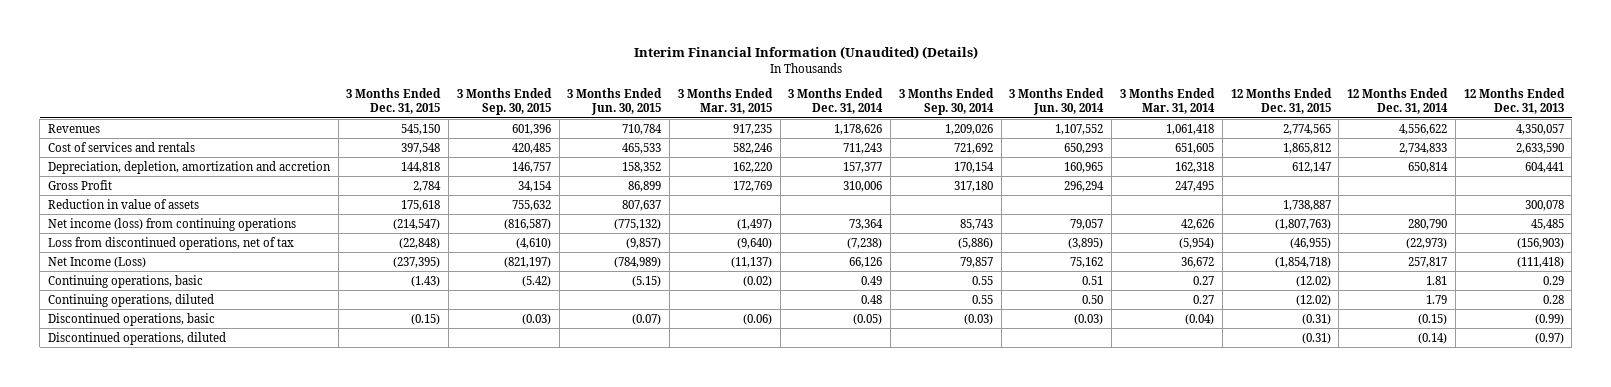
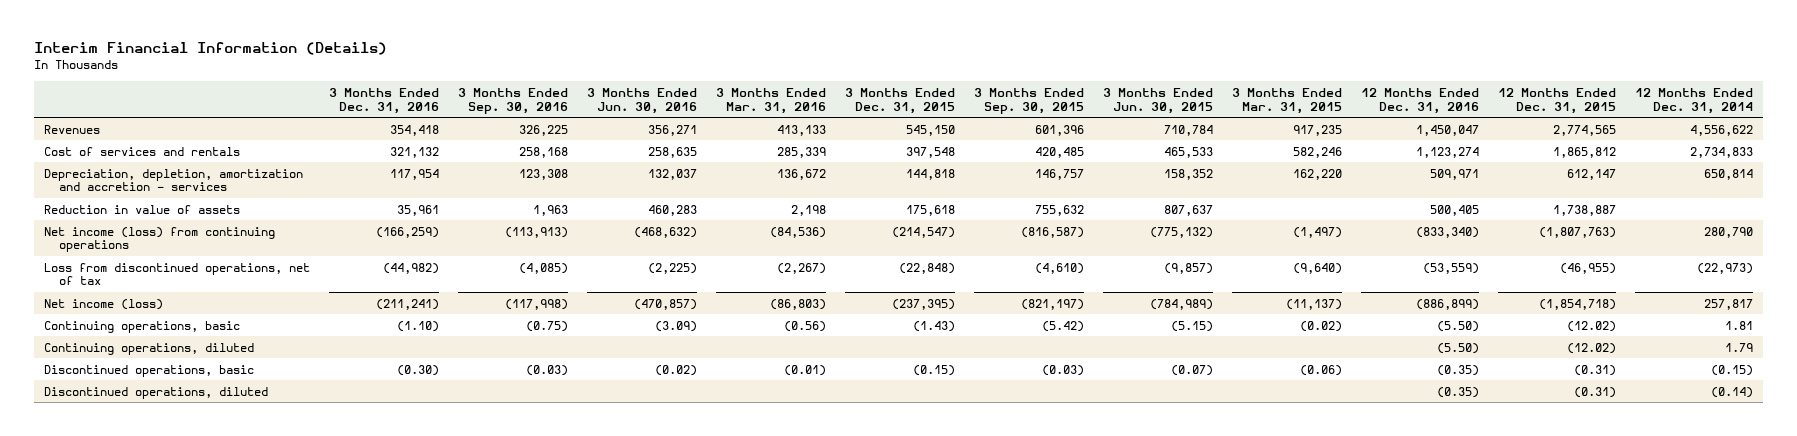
- Interim Financial Information (Unaudited) (Details)
+ Interim Financial Information (Details)
- | 3 Months Ended Dec. 31, 2015 | 3 Months Ended Sep. 30, 2015 | 3 Months Ended Jun. 30, 2015 | 3 Months Ended Mar. 31, 2015 | 3 Months Ended Dec. 31, 2014 | 3 Months Ended Sep. 30, 2014 | 3 Months Ended Jun. 30, 2014 | 3 Months Ended Mar. 31, 2014 | 12 Months Ended Dec. 31, 2015 | 12 Months Ended Dec. 31, 2014 | 12 Months Ended Dec. 31, 2013
+ | 3 Months Ended Dec. 31, 2016 | 3 Months Ended Sep. 30, 2016 | 3 Months Ended Jun. 30, 2016 | 3 Months Ended Mar. 31, 2016 | 3 Months Ended Dec. 31, 2015 | 3 Months Ended Sep. 30, 2015 | 3 Months Ended Jun. 30, 2015 | 3 Months Ended Mar. 31, 2015 | 12 Months Ended Dec. 31, 2016 | 12 Months Ended Dec. 31, 2015 | 12 Months Ended Dec. 31, 2014
- Depreciation, depletion, amortization and accretion | 144,818 | 146,757 | 158,352 | 162,220 | 157,377 | 170,154 | 160,965 | 162,318 | 612,147 | 650,814 | 604,441
- Gross Profit | 2,784 | 34,154 | 86,899 | 172,769 | 310,006 | 317,180 | 296,294 | 247,495 | | |
+ Depreciation, depletion, amortization and accretion - services | 117,954 | 123,308 | 132,037 | 136,672 | 144,818 | 146,757 | 158,352 | 162,220 | 509,971 | 612,147 | 650,814
- Net Income (Loss) | (237,395) | (821,197) | (784,989) | (11,137) | 66,126 | 79,857 | 75,162 | 36,672 | (1,854,718) | 257,817 | (111,418)
+ Net income (loss) | (211,241) | (117,998) | (470,857) | (86,803) | (237,395) | (821,197) | (784,989) | (11,137) | (886,899) | (1,854,718) | 257,817

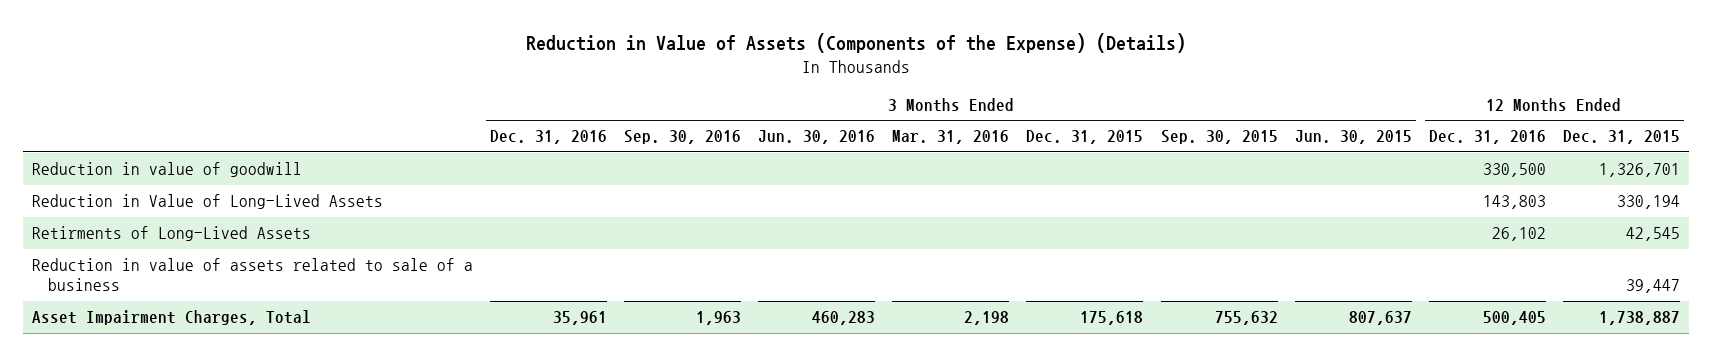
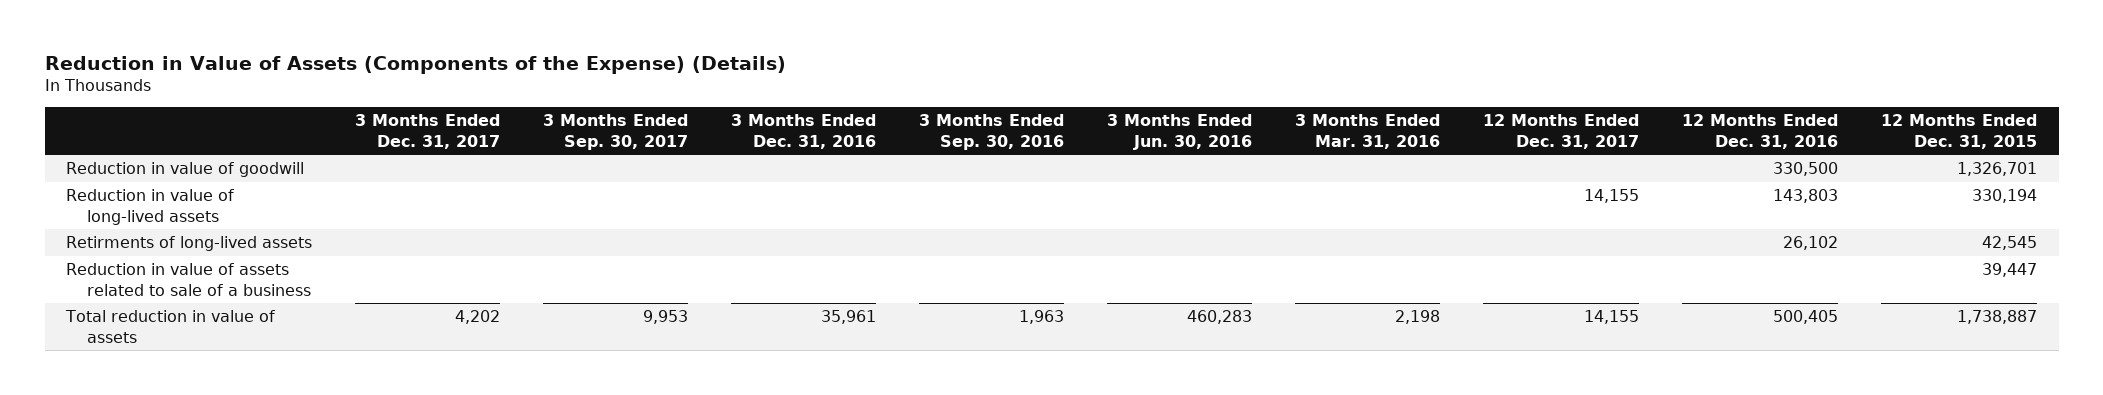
- | 3 Months Ended Dec. 31, 2016 | 3 Months Ended Sep. 30, 2016 | 3 Months Ended Jun. 30, 2016 | 3 Months Ended Mar. 31, 2016 | 3 Months Ended Dec. 31, 2015 | 3 Months Ended Sep. 30, 2015 | 3 Months Ended Jun. 30, 2015 | 12 Months Ended Dec. 31, 2016 | 12 Months Ended Dec. 31, 2015
+ | 3 Months Ended Dec. 31, 2017 | 3 Months Ended Sep. 30, 2017 | 3 Months Ended Dec. 31, 2016 | 3 Months Ended Sep. 30, 2016 | 3 Months Ended Jun. 30, 2016 | 3 Months Ended Mar. 31, 2016 | 12 Months Ended Dec. 31, 2017 | 12 Months Ended Dec. 31, 2016 | 12 Months Ended Dec. 31, 2015
- Reduction in Value of Long-Lived Assets | | | | | | | | 143,803 | 330,194
- Retirments of Long-Lived Assets | | | | | | | | 26,102 | 42,545
+ Reduction in value of long-lived assets | | | | | | | 14,155 | 143,803 | 330,194
+ Retirments of long-lived assets | | | | | | | | 26,102 | 42,545
- Asset Impairment Charges, Total | 35,961 | 1,963 | 460,283 | 2,198 | 175,618 | 755,632 | 807,637 | 500,405 | 1,738,887
+ Total reduction in value of assets | 4,202 | 9,953 | 35,961 | 1,963 | 460,283 | 2,198 | 14,155 | 500,405 | 1,738,887

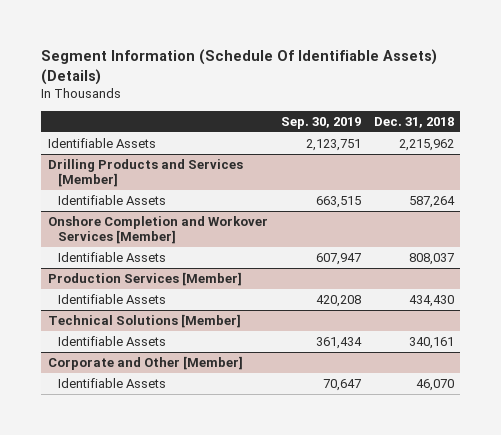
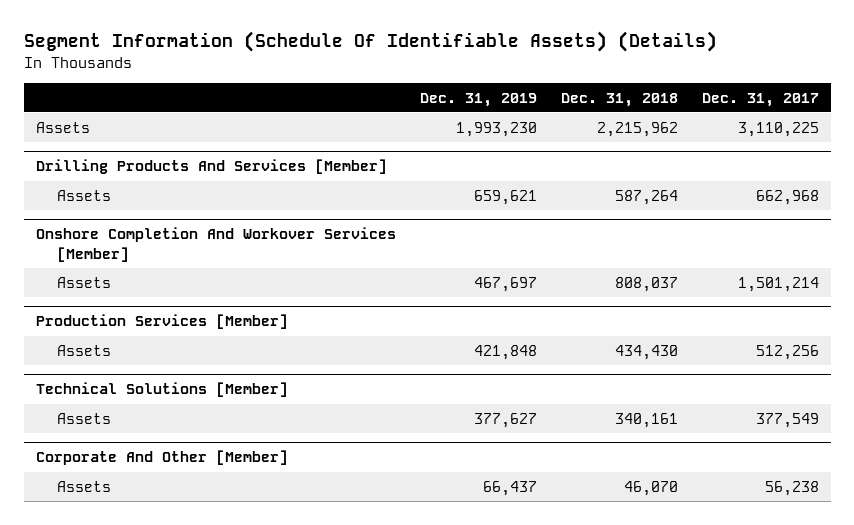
- | Sep. 30, 2019 | Dec. 31, 2018
+ | Dec. 31, 2019 | Dec. 31, 2018 | Dec. 31, 2017
- Identifiable Assets | 2,123,751 | 2,215,962
- Drilling Products and Services [Member]
- Identifiable Assets | 663,515 | 587,264
- Onshore Completion and Workover Services [Member]
- Identifiable Assets | 607,947 | 808,037
+ Assets | 1,993,230 | 2,215,962 | 3,110,225
+ Drilling Products And Services [Member]
+ Assets | 659,621 | 587,264 | 662,968
+ Onshore Completion And Workover Services [Member]
+ Assets | 467,697 | 808,037 | 1,501,214
@ Production Services [Member]
- Identifiable Assets | 420,208 | 434,430
+ Assets | 421,848 | 434,430 | 512,256
@ Technical Solutions [Member]
- Identifiable Assets | 361,434 | 340,161
- Corporate and Other [Member]
- Identifiable Assets | 70,647 | 46,070
@ Technical Solutions [Member]
+ Assets | 377,627 | 340,161 | 377,549
+ Corporate And Other [Member]
+ Assets | 66,437 | 46,070 | 56,238

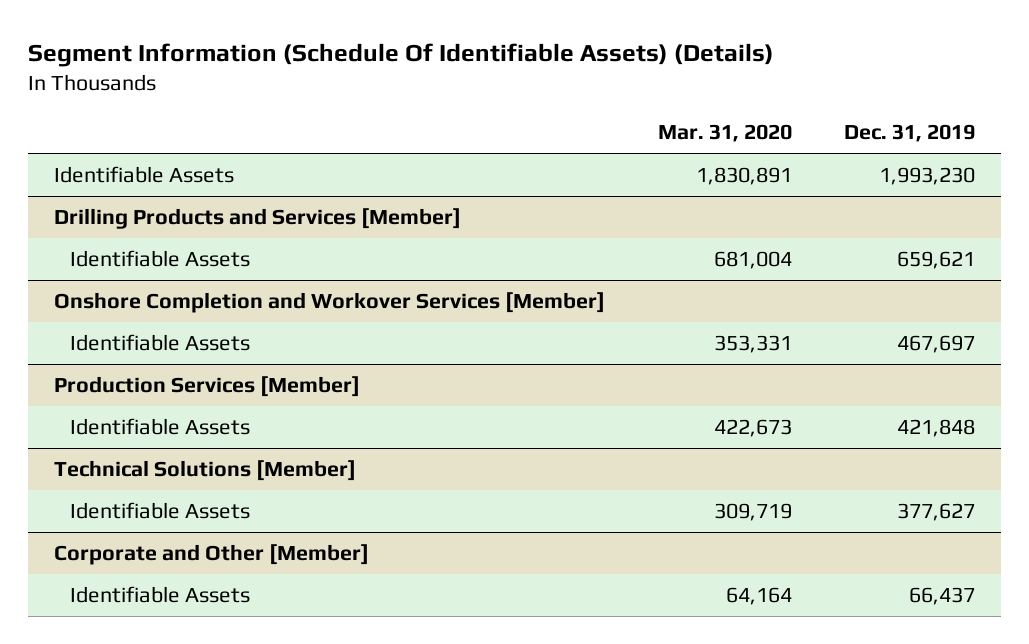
- | Dec. 31, 2019 | Dec. 31, 2018 | Dec. 31, 2017
+ | Mar. 31, 2020 | Dec. 31, 2019
- Assets | 1,993,230 | 2,215,962 | 3,110,225
- Drilling Products And Services [Member]
- Assets | 659,621 | 587,264 | 662,968
- Onshore Completion And Workover Services [Member]
- Assets | 467,697 | 808,037 | 1,501,214
+ Identifiable Assets | 1,830,891 | 1,993,230
+ Drilling Products and Services [Member]
+ Identifiable Assets | 681,004 | 659,621
+ Onshore Completion and Workover Services [Member]
+ Identifiable Assets | 353,331 | 467,697
@ Production Services [Member]
- Assets | 421,848 | 434,430 | 512,256
+ Identifiable Assets | 422,673 | 421,848
@ Technical Solutions [Member]
- Assets | 377,627 | 340,161 | 377,549
- Corporate And Other [Member]
- Assets | 66,437 | 46,070 | 56,238
@ Technical Solutions [Member]
+ Identifiable Assets | 309,719 | 377,627
+ Corporate and Other [Member]
+ Identifiable Assets | 64,164 | 66,437

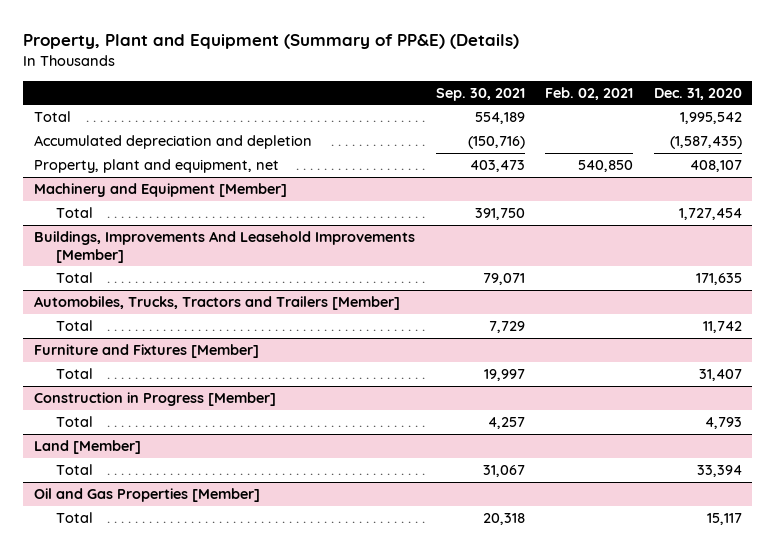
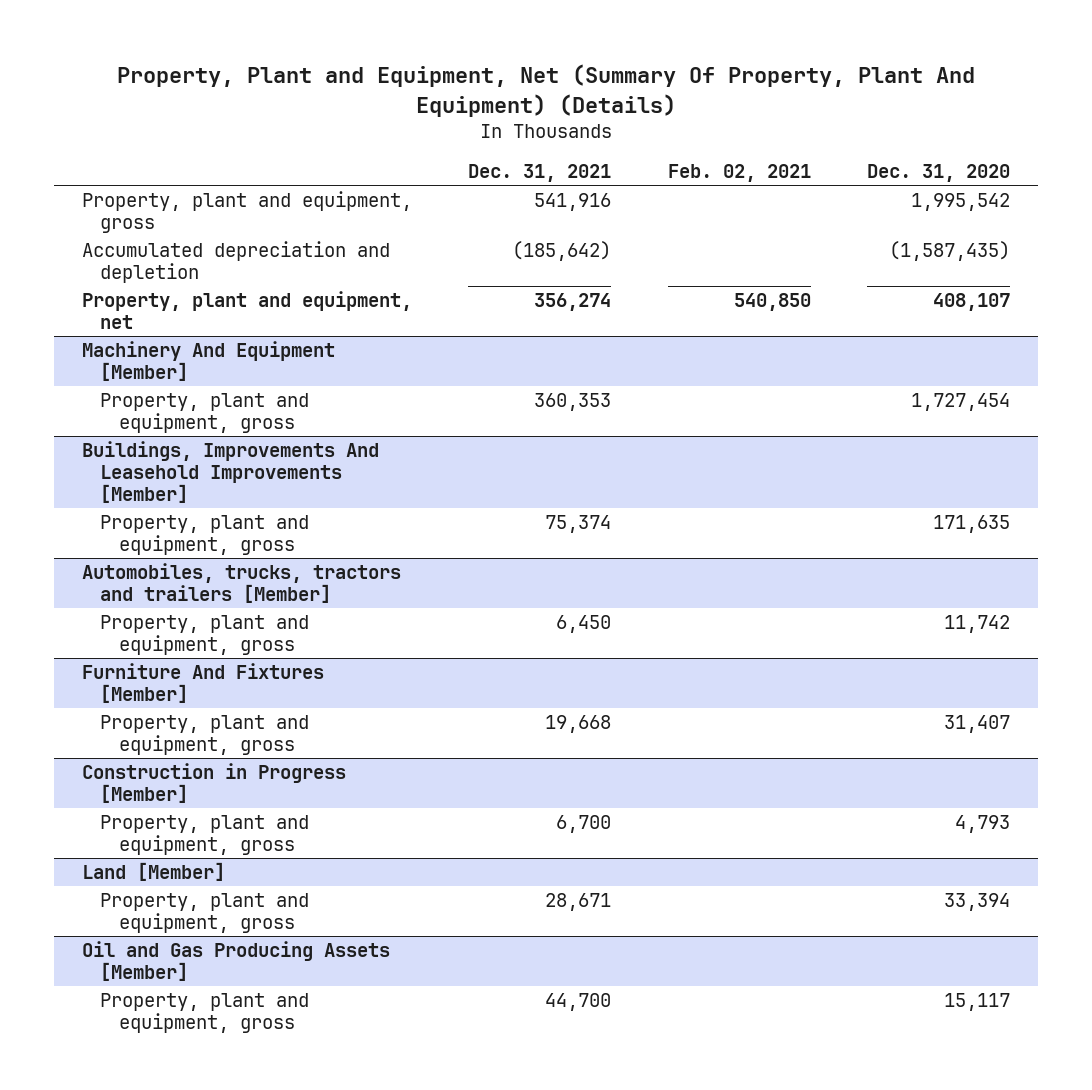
- Property, Plant and Equipment (Summary of PP&E) (Details)
+ Property, Plant and Equipment, Net (Summary Of Property, Plant And Equipment) (Details)
- | Sep. 30, 2021 | Feb. 02, 2021 | Dec. 31, 2020
+ | Dec. 31, 2021 | Feb. 02, 2021 | Dec. 31, 2020
- Total | 554,189 | | 1,995,542
+ Property, plant and equipment, gross | 541,916 | | 1,995,542
- Machinery and Equipment [Member]
- Total | 391,750 | | 1,727,454
+ Machinery And Equipment [Member]
+ Property, plant and equipment, gross | 360,353 | | 1,727,454
@ Buildings, Improvements And Leasehold Improvements [Member]
- Total | 79,071 | | 171,635
- Automobiles, Trucks, Tractors and Trailers [Member]
- Total | 7,729 | | 11,742
- Furniture and Fixtures [Member]
- Total | 19,997 | | 31,407
@ Buildings, Improvements And Leasehold Improvements [Member]
+ Property, plant and equipment, gross | 75,374 | | 171,635
+ Automobiles, trucks, tractors and trailers [Member]
+ Property, plant and equipment, gross | 6,450 | | 11,742
+ Furniture And Fixtures [Member]
+ Property, plant and equipment, gross | 19,668 | | 31,407
@ Construction in Progress [Member]
- Total | 4,257 | | 4,793
+ Property, plant and equipment, gross | 6,700 | | 4,793
@ Land [Member]
- Total | 31,067 | | 33,394
- Oil and Gas Properties [Member]
- Total | 20,318 | | 15,117
@ Land [Member]
+ Property, plant and equipment, gross | 28,671 | | 33,394
+ Oil and Gas Producing Assets [Member]
+ Property, plant and equipment, gross | 44,700 | | 15,117

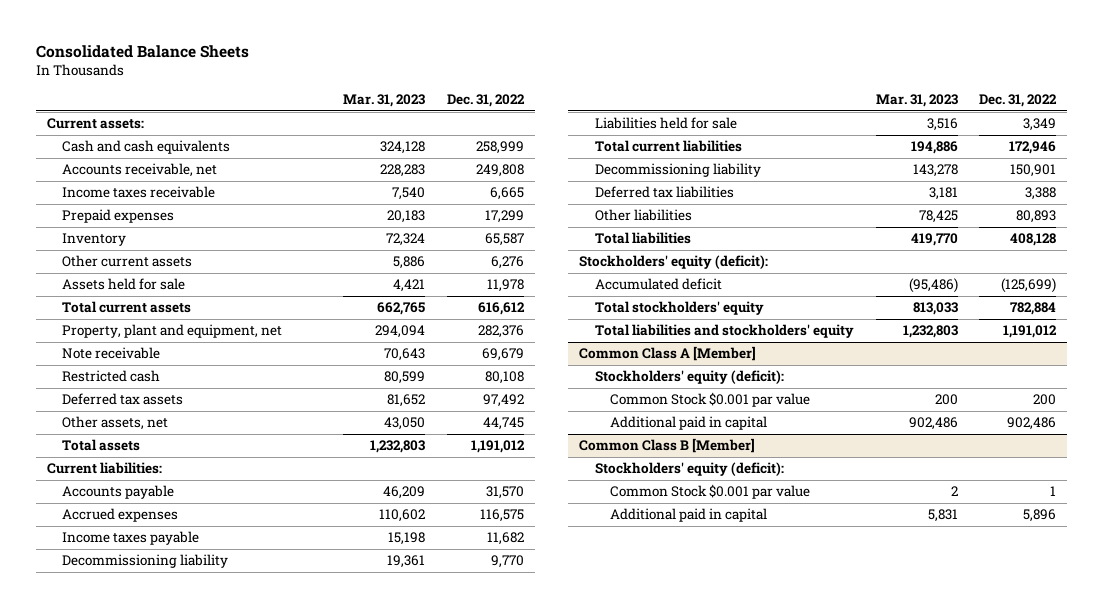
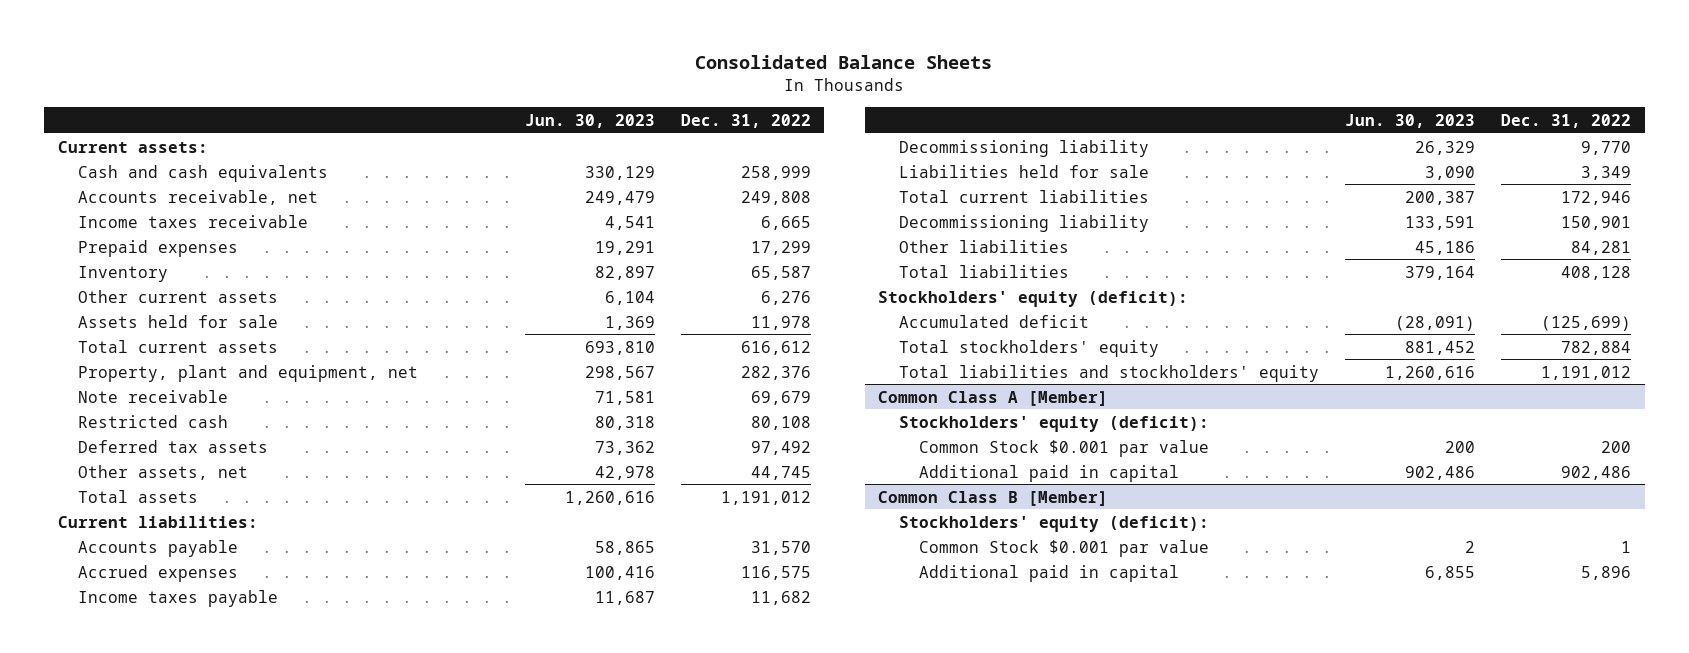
- | Mar. 31, 2023 | Dec. 31, 2022
+ | Jun. 30, 2023 | Dec. 31, 2022
- Deferred tax liabilities | 3,181 | 3,388
- Other liabilities | 78,425 | 80,893
+ Other liabilities | 45,186 | 84,281

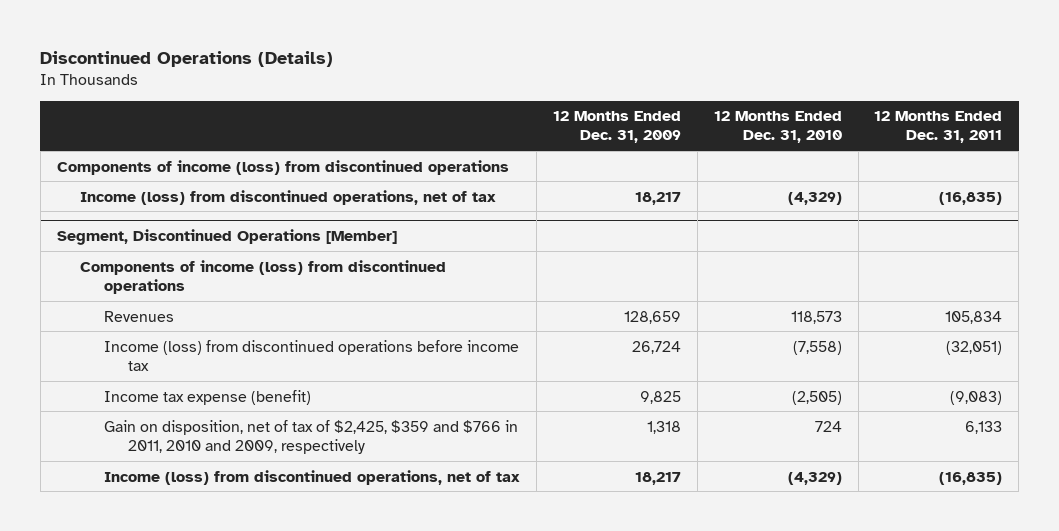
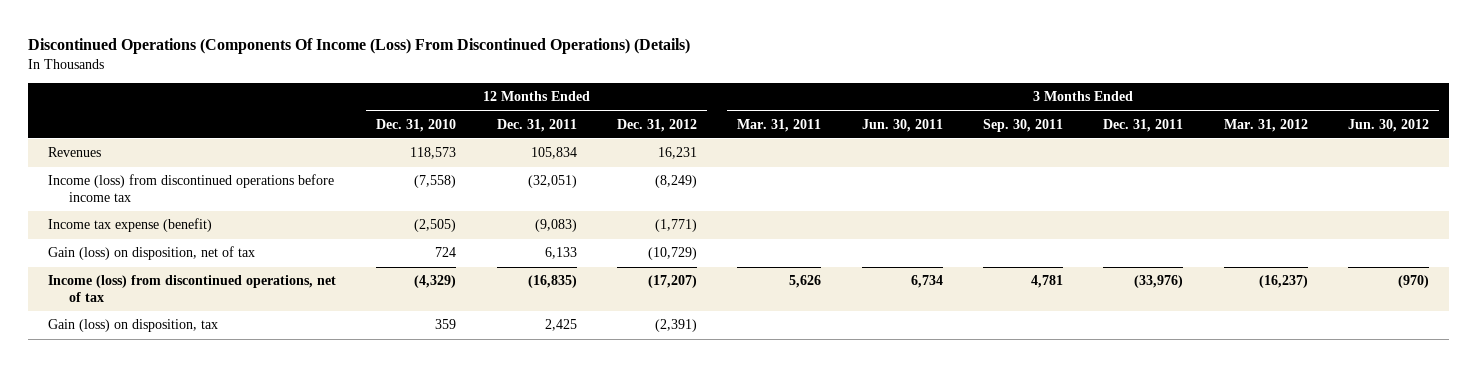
- Discontinued Operations (Details)
+ Discontinued Operations (Components Of Income (Loss) From Discontinued Operations) (Details)
- | 12 Months Ended Dec. 31, 2009 | 12 Months Ended Dec. 31, 2010 | 12 Months Ended Dec. 31, 2011
+ | 12 Months Ended Dec. 31, 2010 | 12 Months Ended Dec. 31, 2011 | 12 Months Ended Dec. 31, 2012 | 3 Months Ended Mar. 31, 2011 | 3 Months Ended Jun. 30, 2011 | 3 Months Ended Sep. 30, 2011 | 3 Months Ended Dec. 31, 2011 | 3 Months Ended Mar. 31, 2012 | 3 Months Ended Jun. 30, 2012
- Components of income (loss) from discontinued operations
- Income (loss) from discontinued operations, net of tax | 18,217 | (4,329) | (16,835)
- Segment, Discontinued Operations [Member]
- Components of income (loss) from discontinued operations
- Gain on disposition, net of tax of $2,425, $359 and $766 in 2011, 2010 and 2009, respectively | 1,318 | 724 | 6,133
+ Gain (loss) on disposition, net of tax | 724 | 6,133 | (10,729) | | | | | |
+ Gain (loss) on disposition, tax | 359 | 2,425 | (2,391) | | | | | |

